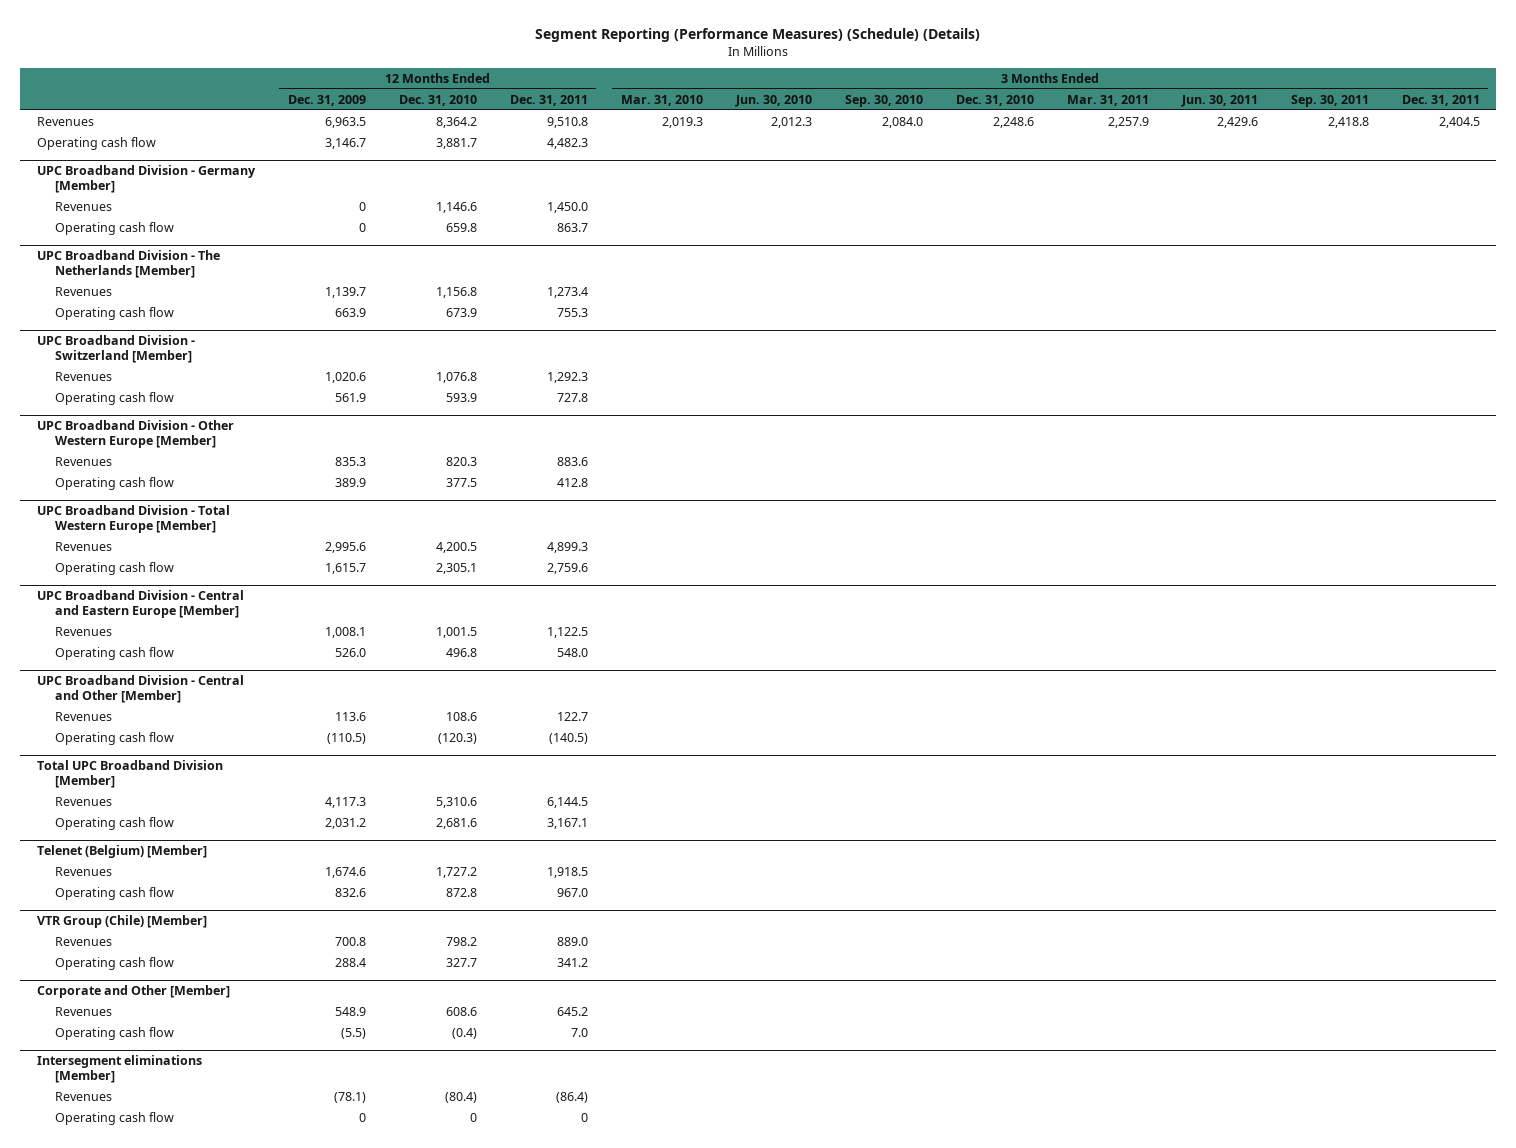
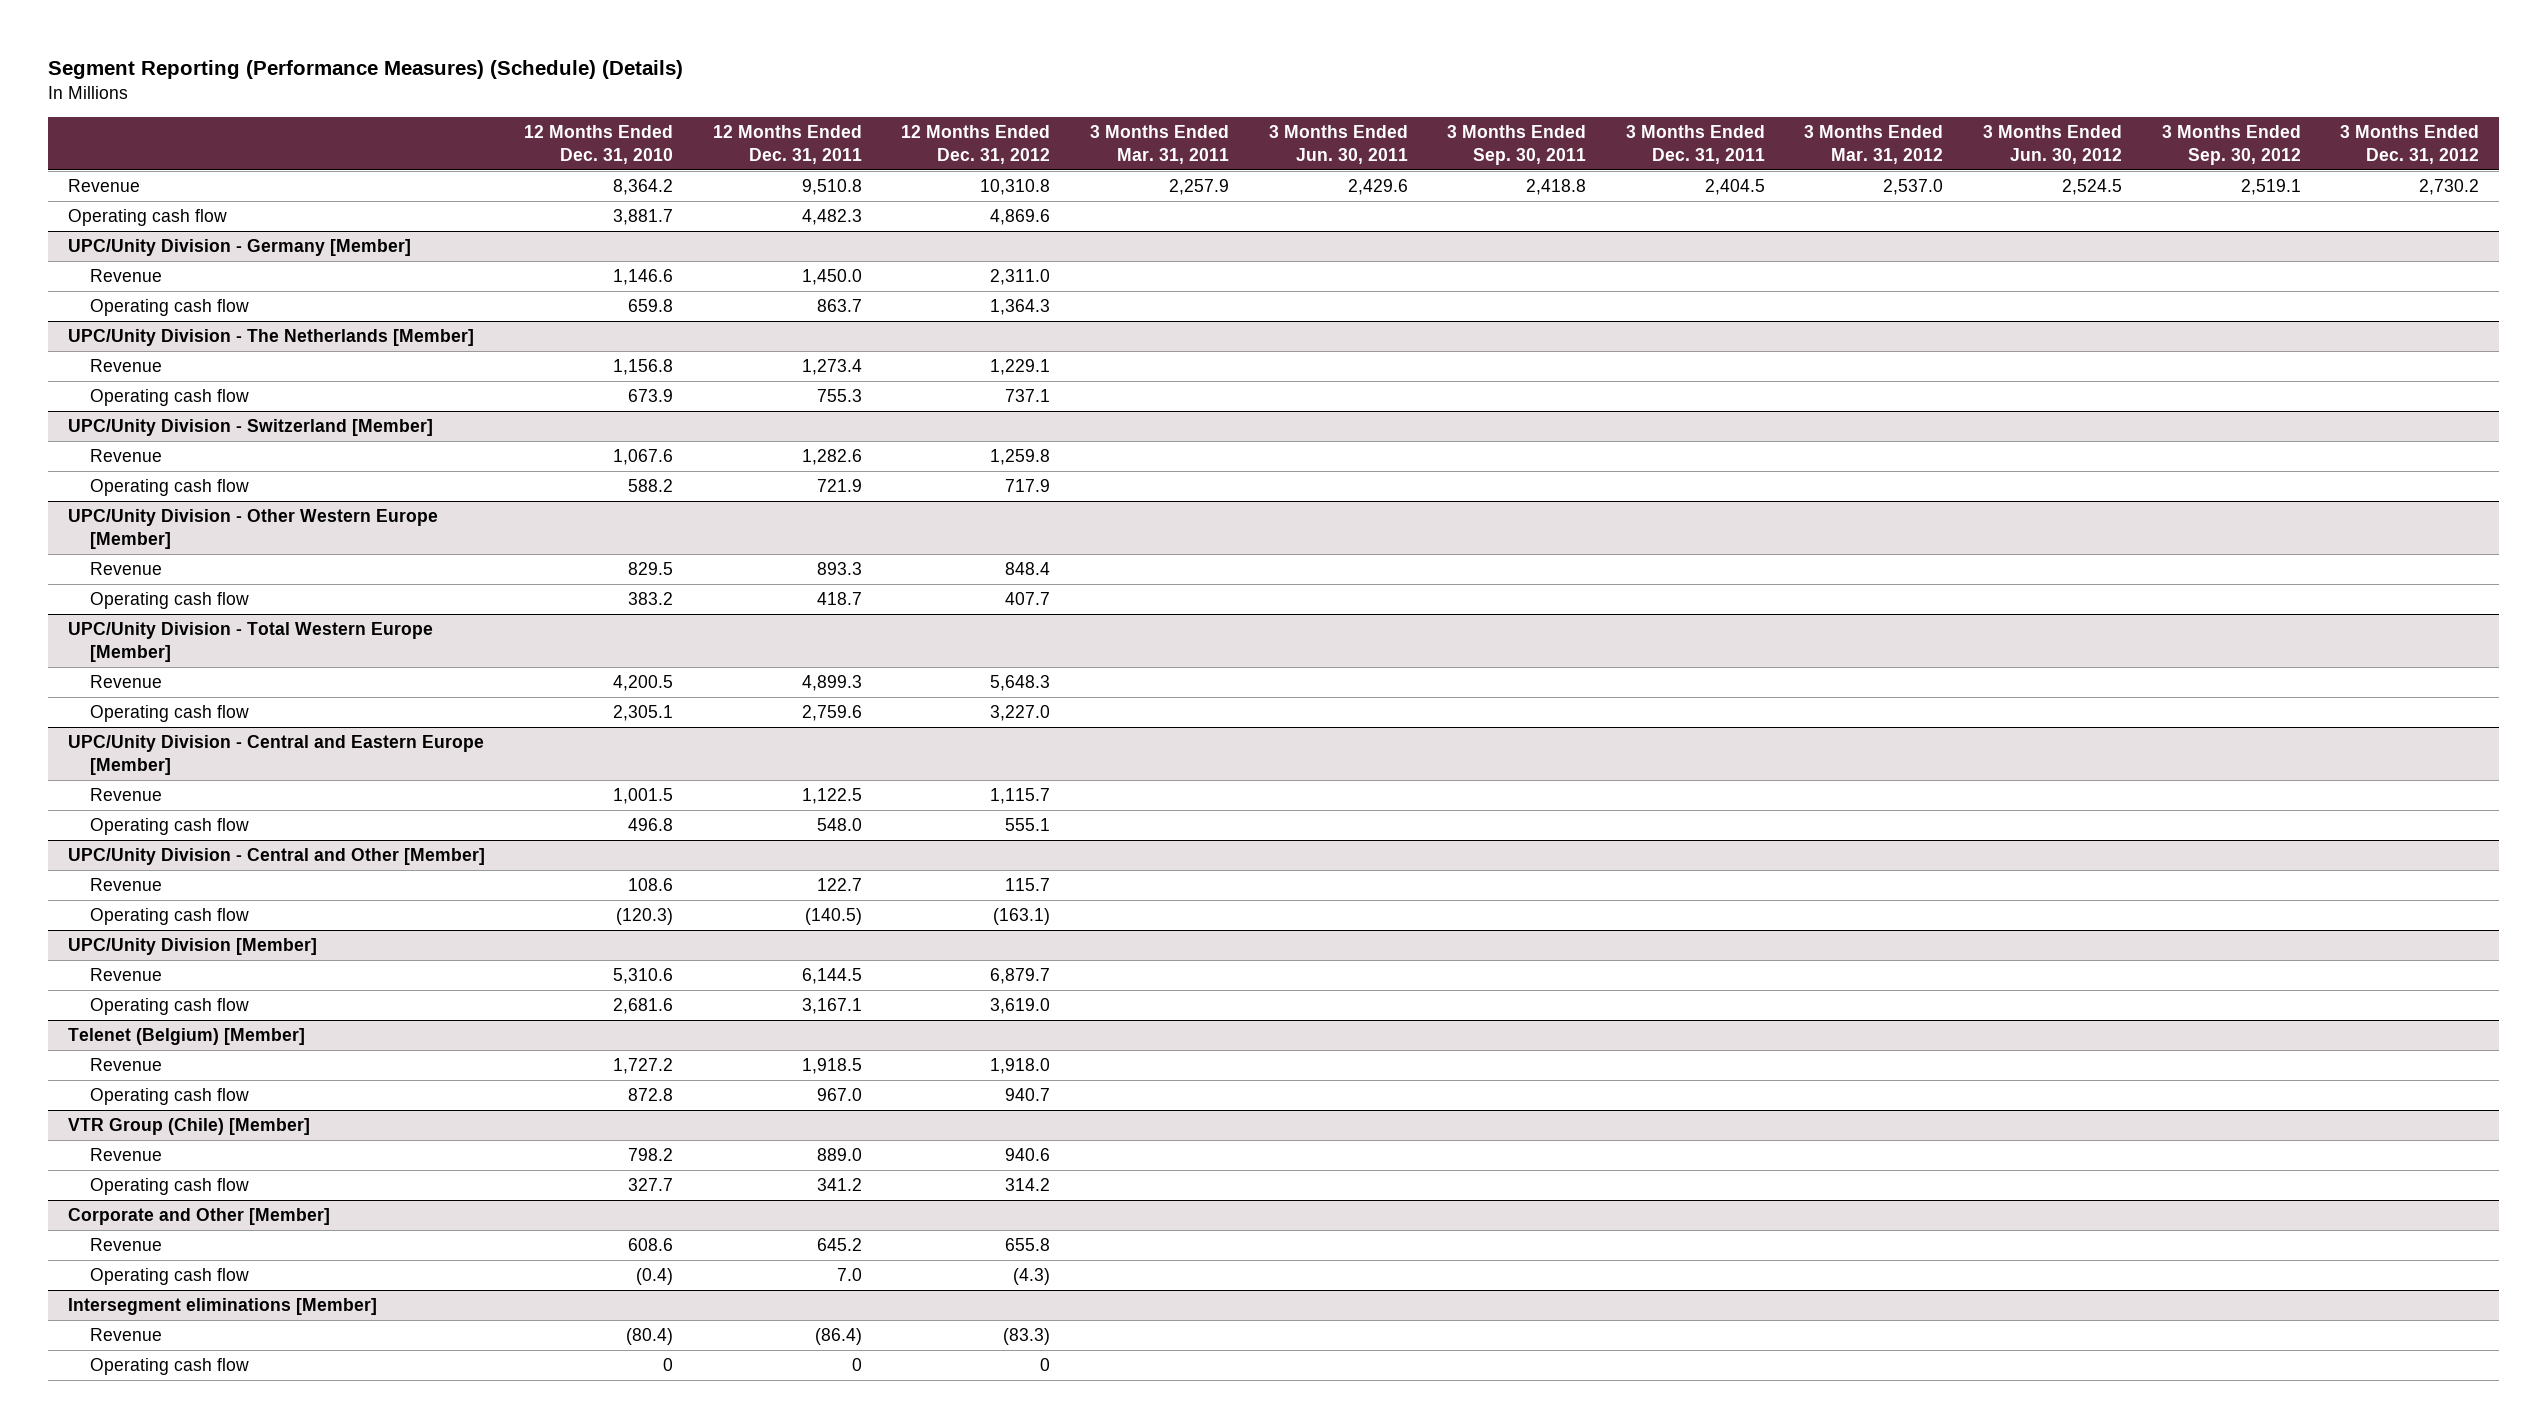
- | 12 Months Ended Dec. 31, 2009 | 12 Months Ended Dec. 31, 2010 | 12 Months Ended Dec. 31, 2011 | 3 Months Ended Mar. 31, 2010 | 3 Months Ended Jun. 30, 2010 | 3 Months Ended Sep. 30, 2010 | 3 Months Ended Dec. 31, 2010 | 3 Months Ended Mar. 31, 2011 | 3 Months Ended Jun. 30, 2011 | 3 Months Ended Sep. 30, 2011 | 3 Months Ended Dec. 31, 2011
+ | 12 Months Ended Dec. 31, 2010 | 12 Months Ended Dec. 31, 2011 | 12 Months Ended Dec. 31, 2012 | 3 Months Ended Mar. 31, 2011 | 3 Months Ended Jun. 30, 2011 | 3 Months Ended Sep. 30, 2011 | 3 Months Ended Dec. 31, 2011 | 3 Months Ended Mar. 31, 2012 | 3 Months Ended Jun. 30, 2012 | 3 Months Ended Sep. 30, 2012 | 3 Months Ended Dec. 31, 2012
- Revenues | 6,963.5 | 8,364.2 | 9,510.8 | 2,019.3 | 2,012.3 | 2,084.0 | 2,248.6 | 2,257.9 | 2,429.6 | 2,418.8 | 2,404.5
+ Revenue | 8,364.2 | 9,510.8 | 10,310.8 | 2,257.9 | 2,429.6 | 2,418.8 | 2,404.5 | 2,537.0 | 2,524.5 | 2,519.1 | 2,730.2
- UPC Broadband Division - Germany [Member]
- Revenues | 0 | 1,146.6 | 1,450.0 | | | | | | | |
+ UPC/Unity Division - Germany [Member]
+ Revenue | 1,146.6 | 1,450.0 | 2,311.0 | | | | | | | |
- UPC Broadband Division - The Netherlands [Member]
- Revenues | 1,139.7 | 1,156.8 | 1,273.4 | | | | | | | |
+ UPC/Unity Division - The Netherlands [Member]
+ Revenue | 1,156.8 | 1,273.4 | 1,229.1 | | | | | | | |
- UPC Broadband Division - Switzerland [Member]
- Revenues | 1,020.6 | 1,076.8 | 1,292.3 | | | | | | | |
- Operating cash flow | 561.9 | 593.9 | 727.8 | | | | | | | |
- UPC Broadband Division - Other Western Europe [Member]
- Revenues | 835.3 | 820.3 | 883.6 | | | | | | | |
- Operating cash flow | 389.9 | 377.5 | 412.8 | | | | | | | |
- UPC Broadband Division - Total Western Europe [Member]
- Revenues | 2,995.6 | 4,200.5 | 4,899.3 | | | | | | | |
+ UPC/Unity Division - Switzerland [Member]
+ Revenue | 1,067.6 | 1,282.6 | 1,259.8 | | | | | | | |
+ Operating cash flow | 588.2 | 721.9 | 717.9 | | | | | | | |
+ UPC/Unity Division - Other Western Europe [Member]
+ Revenue | 829.5 | 893.3 | 848.4 | | | | | | | |
+ Operating cash flow | 383.2 | 418.7 | 407.7 | | | | | | | |
+ UPC/Unity Division - Total Western Europe [Member]
+ Revenue | 4,200.5 | 4,899.3 | 5,648.3 | | | | | | | |
- UPC Broadband Division - Central and Eastern Europe [Member]
- Revenues | 1,008.1 | 1,001.5 | 1,122.5 | | | | | | | |
+ UPC/Unity Division - Central and Eastern Europe [Member]
+ Revenue | 1,001.5 | 1,122.5 | 1,115.7 | | | | | | | |
- UPC Broadband Division - Central and Other [Member]
- Revenues | 113.6 | 108.6 | 122.7 | | | | | | | |
+ UPC/Unity Division - Central and Other [Member]
+ Revenue | 108.6 | 122.7 | 115.7 | | | | | | | |
- Total UPC Broadband Division [Member]
- Revenues | 4,117.3 | 5,310.6 | 6,144.5 | | | | | | | |
+ UPC/Unity Division [Member]
+ Revenue | 5,310.6 | 6,144.5 | 6,879.7 | | | | | | | |
@ Telenet (Belgium) [Member]
- Revenues | 1,674.6 | 1,727.2 | 1,918.5 | | | | | | | |
+ Revenue | 1,727.2 | 1,918.5 | 1,918.0 | | | | | | | |
@ VTR Group (Chile) [Member]
- Revenues | 700.8 | 798.2 | 889.0 | | | | | | | |
+ Revenue | 798.2 | 889.0 | 940.6 | | | | | | | |
@ Corporate and Other [Member]
- Revenues | 548.9 | 608.6 | 645.2 | | | | | | | |
+ Revenue | 608.6 | 645.2 | 655.8 | | | | | | | |
@ Intersegment eliminations [Member]
- Revenues | (78.1) | (80.4) | (86.4) | | | | | | | |
+ Revenue | (80.4) | (86.4) | (83.3) | | | | | | | |

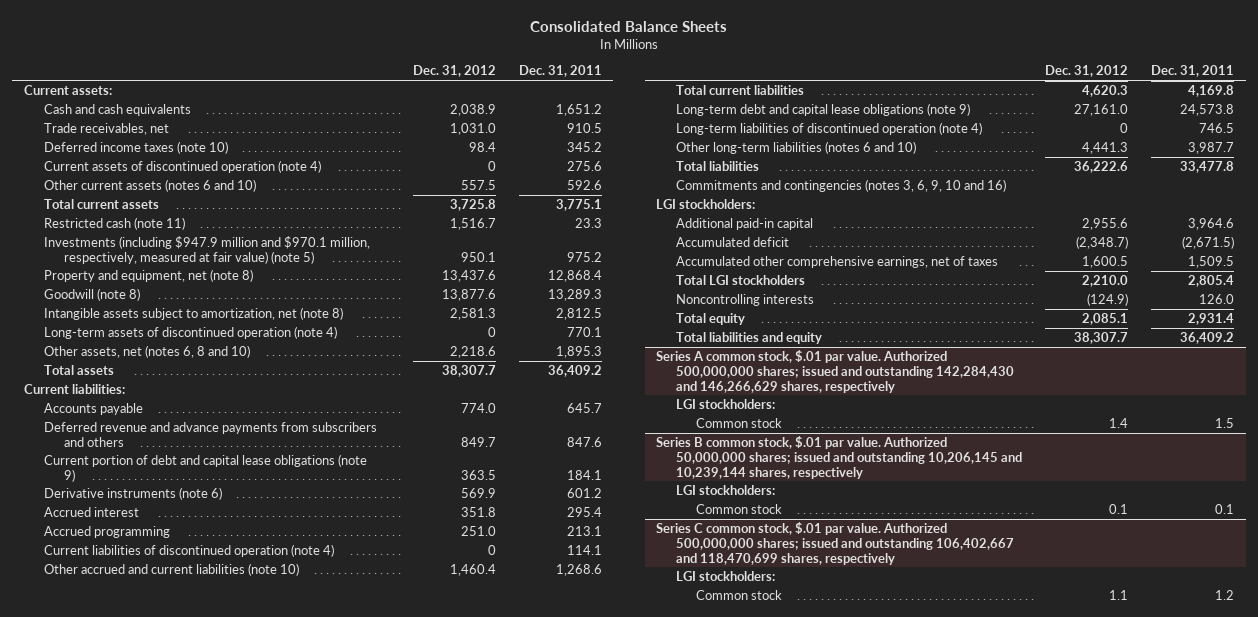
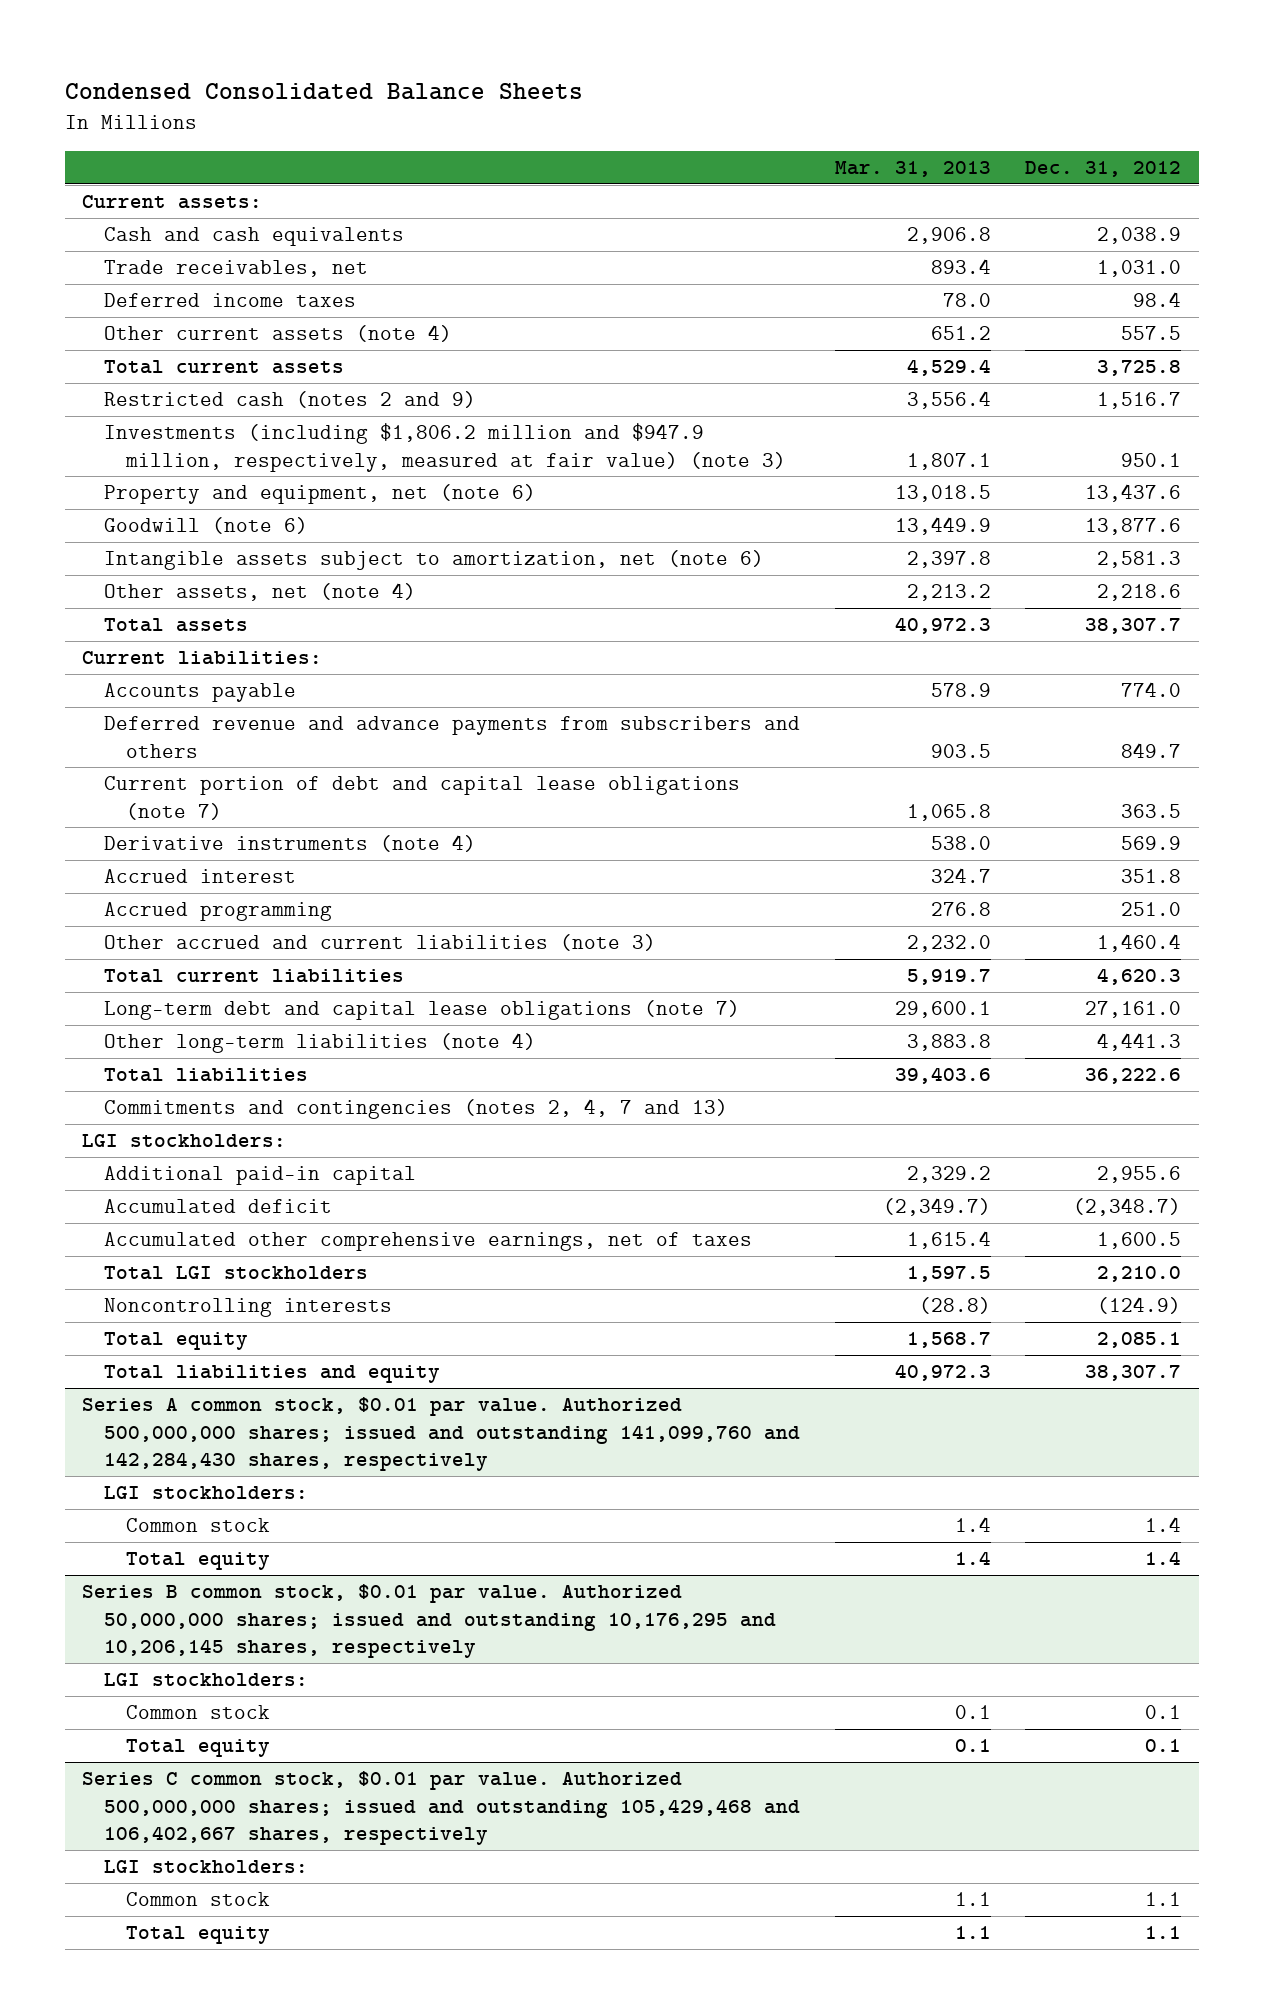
- Consolidated Balance Sheets
+ Condensed Consolidated Balance Sheets
- | Dec. 31, 2012 | Dec. 31, 2011
+ | Mar. 31, 2013 | Dec. 31, 2012
- Deferred income taxes (note 10) | 98.4 | 345.2
- Current assets of discontinued operation (note 4) | 0 | 275.6
- Other current assets (notes 6 and 10) | 557.5 | 592.6
+ Deferred income taxes | 78.0 | 98.4
+ Other current assets (note 4) | 651.2 | 557.5
- Restricted cash (note 11) | 1,516.7 | 23.3
- Investments (including $947.9 million and $970.1 million, respectively, measured at fair value) (note 5) | 950.1 | 975.2
- Property and equipment, net (note 8) | 13,437.6 | 12,868.4
- Goodwill (note 8) | 13,877.6 | 13,289.3
- Intangible assets subject to amortization, net (note 8) | 2,581.3 | 2,812.5
- Long-term assets of discontinued operation (note 4) | 0 | 770.1
- Other assets, net (notes 6, 8 and 10) | 2,218.6 | 1,895.3
+ Restricted cash (notes 2 and 9) | 3,556.4 | 1,516.7
+ Investments (including $1,806.2 million and $947.9 million, respectively, measured at fair value) (note 3) | 1,807.1 | 950.1
+ Property and equipment, net (note 6) | 13,018.5 | 13,437.6
+ Goodwill (note 6) | 13,449.9 | 13,877.6
+ Intangible assets subject to amortization, net (note 6) | 2,397.8 | 2,581.3
+ Other assets, net (note 4) | 2,213.2 | 2,218.6
- Current portion of debt and capital lease obligations (note 9) | 363.5 | 184.1
- Derivative instruments (note 6) | 569.9 | 601.2
+ Current portion of debt and capital lease obligations (note 7) | 1,065.8 | 363.5
+ Derivative instruments (note 4) | 538.0 | 569.9
- Current liabilities of discontinued operation (note 4) | 0 | 114.1
- Other accrued and current liabilities (note 10) | 1,460.4 | 1,268.6
+ Other accrued and current liabilities (note 3) | 2,232.0 | 1,460.4
- Long-term debt and capital lease obligations (note 9) | 27,161.0 | 24,573.8
- Long-term liabilities of discontinued operation (note 4) | 0 | 746.5
- Other long-term liabilities (notes 6 and 10) | 4,441.3 | 3,987.7
+ Long-term debt and capital lease obligations (note 7) | 29,600.1 | 27,161.0
+ Other long-term liabilities (note 4) | 3,883.8 | 4,441.3
- Commitments and contingencies (notes 3, 6, 9, 10 and 16)
+ Commitments and contingencies (notes 2, 4, 7 and 13)
- Series A common stock, $.01 par value. Authorized 500,000,000 shares; issued and outstanding 142,284,430 and 146,266,629 shares, respectively
+ Series A common stock, $0.01 par value. Authorized 500,000,000 shares; issued and outstanding 141,099,760 and 142,284,430 shares, respectively
- Series B common stock, $.01 par value. Authorized 50,000,000 shares; issued and outstanding 10,206,145 and 10,239,144 shares, respectively
+ Total equity | 1.4 | 1.4
+ Series B common stock, $0.01 par value. Authorized 50,000,000 shares; issued and outstanding 10,176,295 and 10,206,145 shares, respectively
- Series C common stock, $.01 par value. Authorized 500,000,000 shares; issued and outstanding 106,402,667 and 118,470,699 shares, respectively
+ Total equity | 0.1 | 0.1
+ Series C common stock, $0.01 par value. Authorized 500,000,000 shares; issued and outstanding 105,429,468 and 106,402,667 shares, respectively
+ Total equity | 1.1 | 1.1

